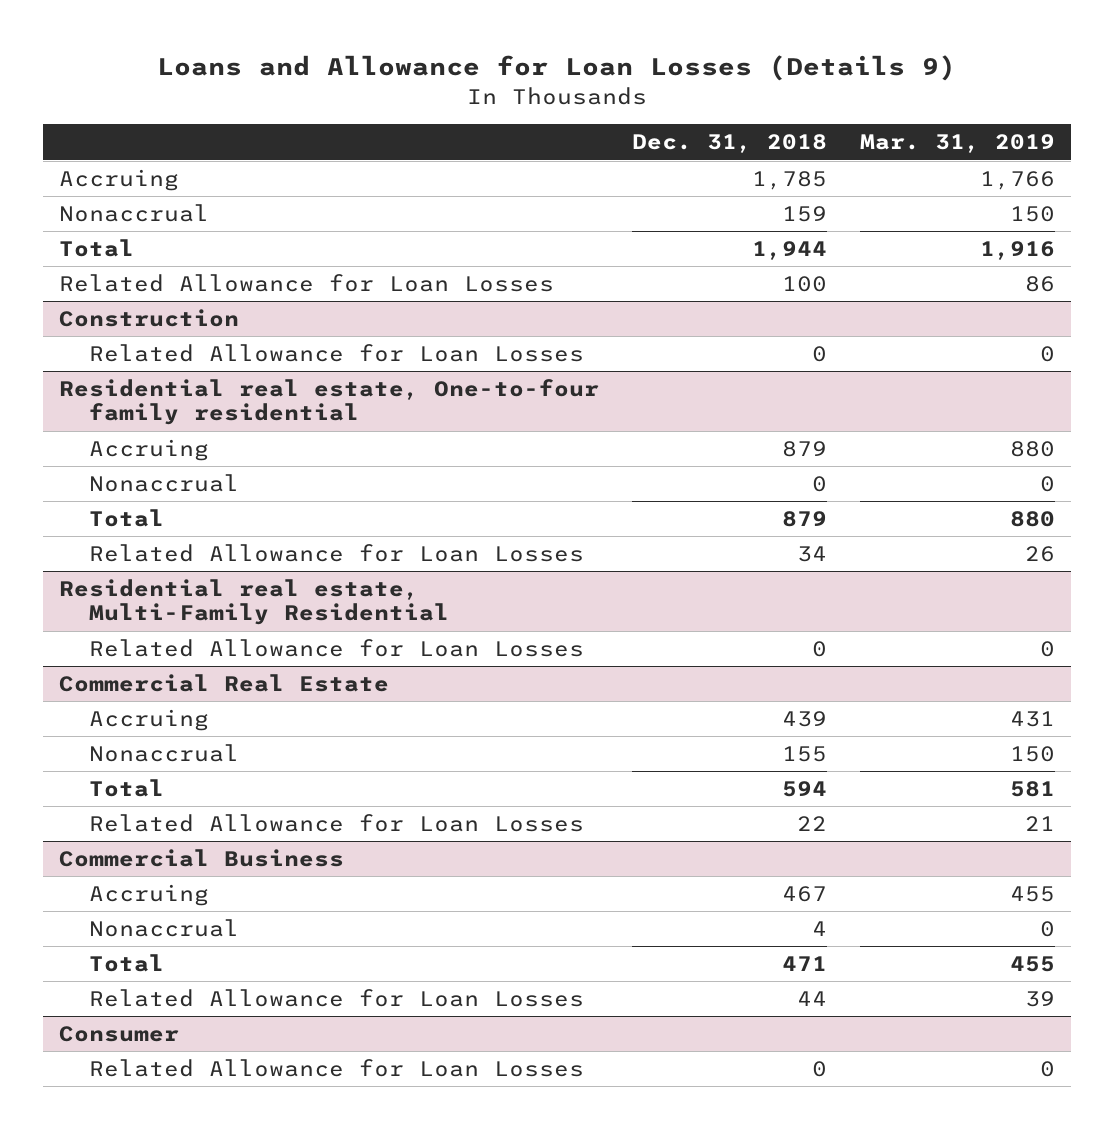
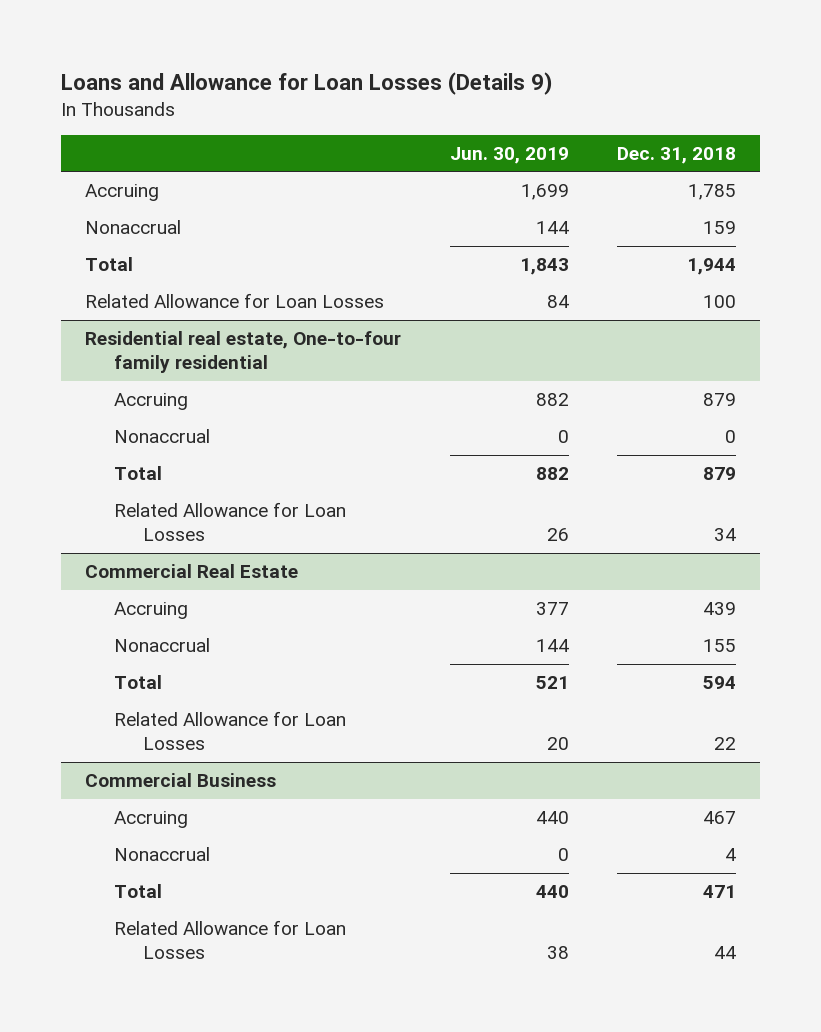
- | Dec. 31, 2018 | Mar. 31, 2019
+ | Jun. 30, 2019 | Dec. 31, 2018
- Construction
- Related Allowance for Loan Losses | 0 | 0
- Residential real estate, Multi-Family Residential
- Related Allowance for Loan Losses | 0 | 0
- Consumer
- Related Allowance for Loan Losses | 0 | 0

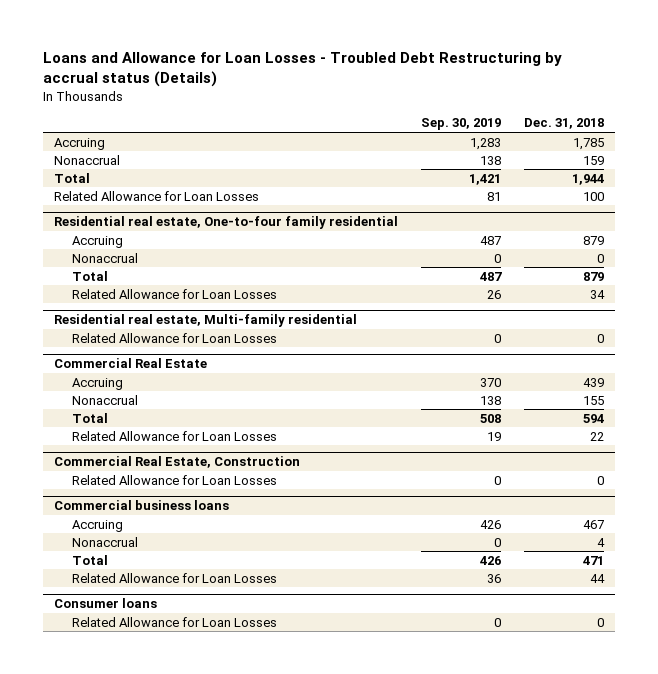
- Loans and Allowance for Loan Losses (Details 9)
+ Loans and Allowance for Loan Losses - Troubled Debt Restructuring by accrual status (Details)
- | Jun. 30, 2019 | Dec. 31, 2018
+ | Sep. 30, 2019 | Dec. 31, 2018
+ Residential real estate, Multi-family residential
+ Related Allowance for Loan Losses | 0 | 0
- Commercial Business
+ Commercial Real Estate, Construction
+ Related Allowance for Loan Losses | 0 | 0
+ Commercial business loans
+ Consumer loans
+ Related Allowance for Loan Losses | 0 | 0

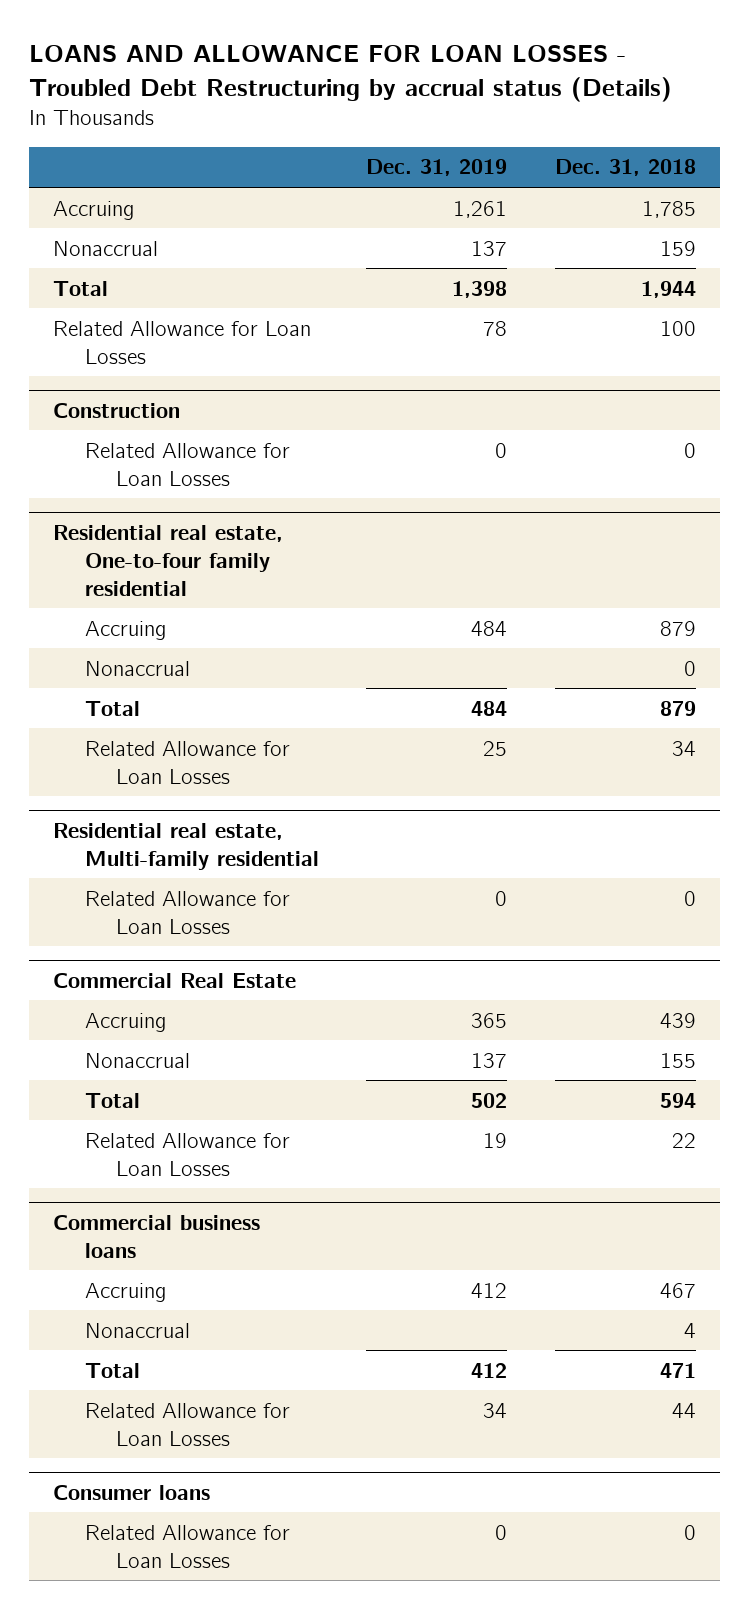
- Loans and Allowance for Loan Losses - Troubled Debt Restructuring by accrual status (Details)
+ LOANS AND ALLOWANCE FOR LOAN LOSSES - Troubled Debt Restructuring by accrual status (Details)
- | Sep. 30, 2019 | Dec. 31, 2018
+ | Dec. 31, 2019 | Dec. 31, 2018
+ Construction
+ Related Allowance for Loan Losses | 0 | 0
- Commercial Real Estate, Construction
- Related Allowance for Loan Losses | 0 | 0

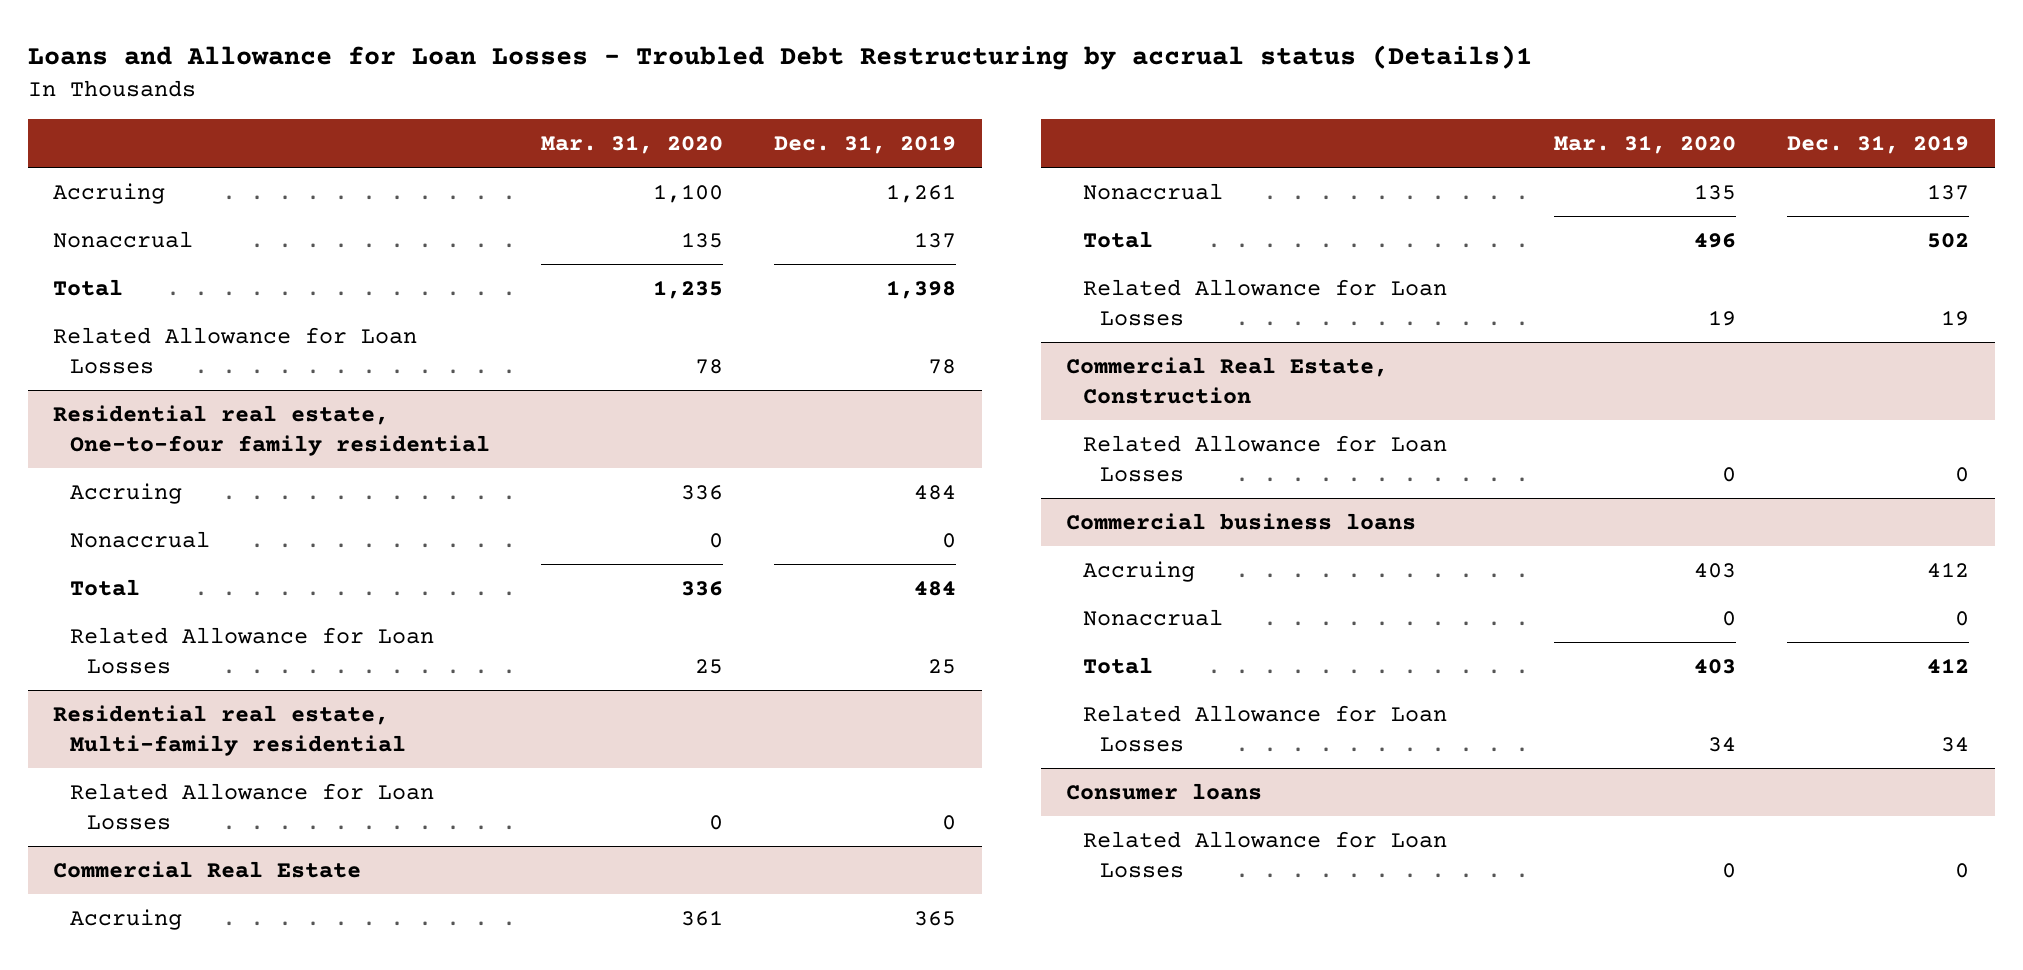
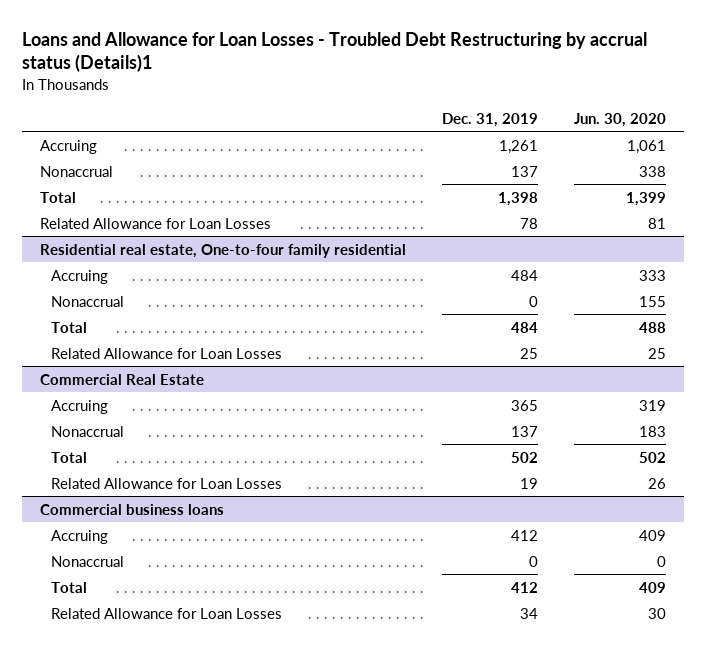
- | Mar. 31, 2020 | Dec. 31, 2019
+ | Dec. 31, 2019 | Jun. 30, 2020
- Residential real estate, Multi-family residential
- Related Allowance for Loan Losses | 0 | 0
- Commercial Real Estate, Construction
- Related Allowance for Loan Losses | 0 | 0
- Consumer loans
- Related Allowance for Loan Losses | 0 | 0

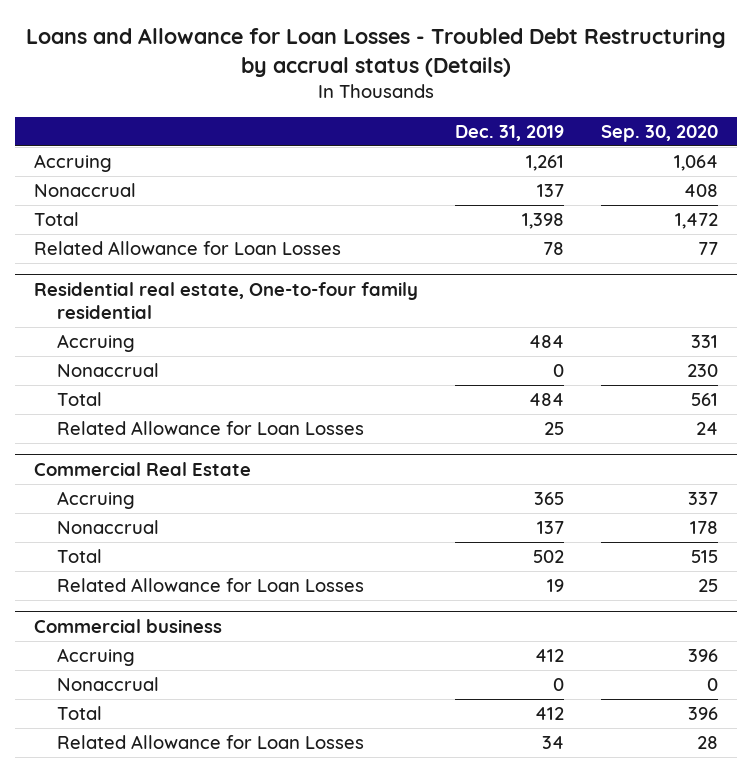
- Loans and Allowance for Loan Losses - Troubled Debt Restructuring by accrual status (Details)1
+ Loans and Allowance for Loan Losses - Troubled Debt Restructuring by accrual status (Details)
- | Dec. 31, 2019 | Jun. 30, 2020
+ | Dec. 31, 2019 | Sep. 30, 2020
- Commercial business loans
+ Commercial business

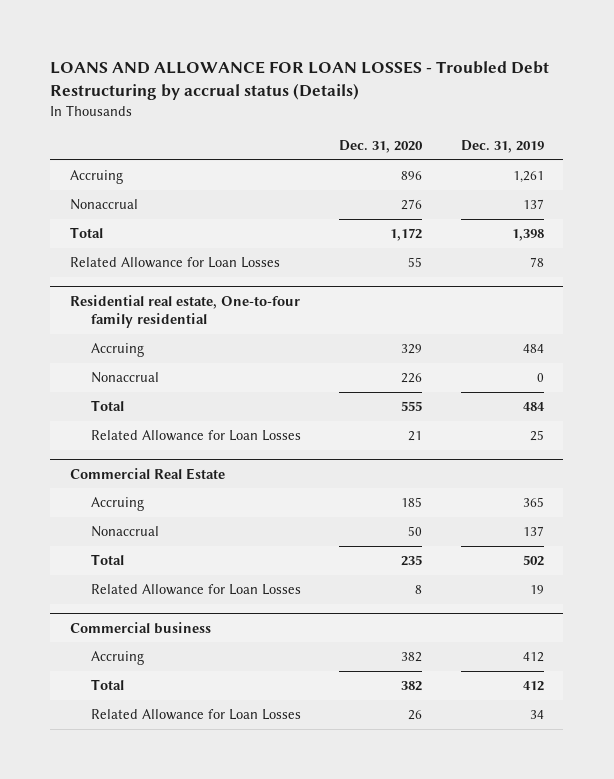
- Loans and Allowance for Loan Losses - Troubled Debt Restructuring by accrual status (Details)
+ LOANS AND ALLOWANCE FOR LOAN LOSSES - Troubled Debt Restructuring by accrual status (Details)
- | Dec. 31, 2019 | Sep. 30, 2020
+ | Dec. 31, 2020 | Dec. 31, 2019
@ Commercial business
- Nonaccrual | 0 | 0

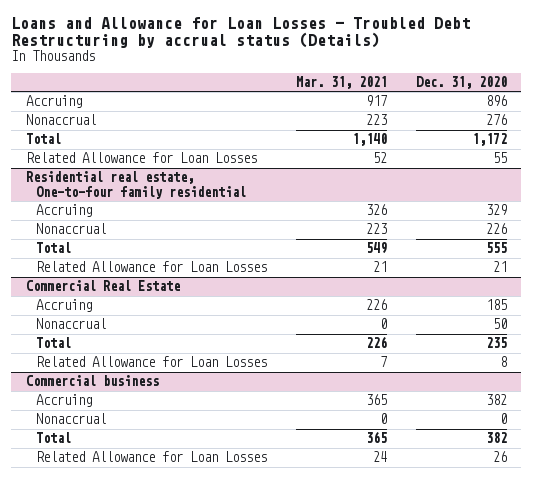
- LOANS AND ALLOWANCE FOR LOAN LOSSES - Troubled Debt Restructuring by accrual status (Details)
+ Loans and Allowance for Loan Losses - Troubled Debt Restructuring by accrual status (Details)
- | Dec. 31, 2020 | Dec. 31, 2019
+ | Mar. 31, 2021 | Dec. 31, 2020
@ Commercial business
+ Nonaccrual | 0 | 0

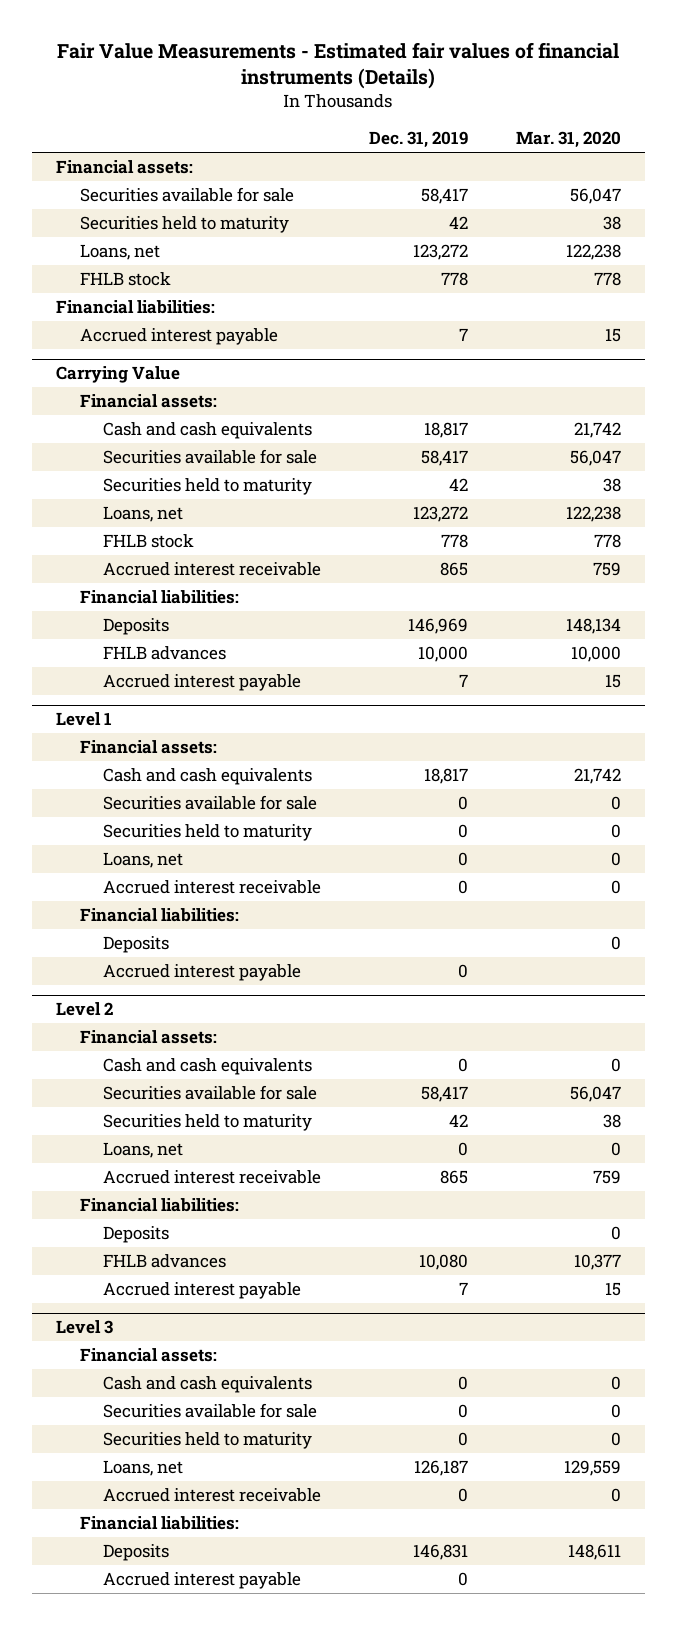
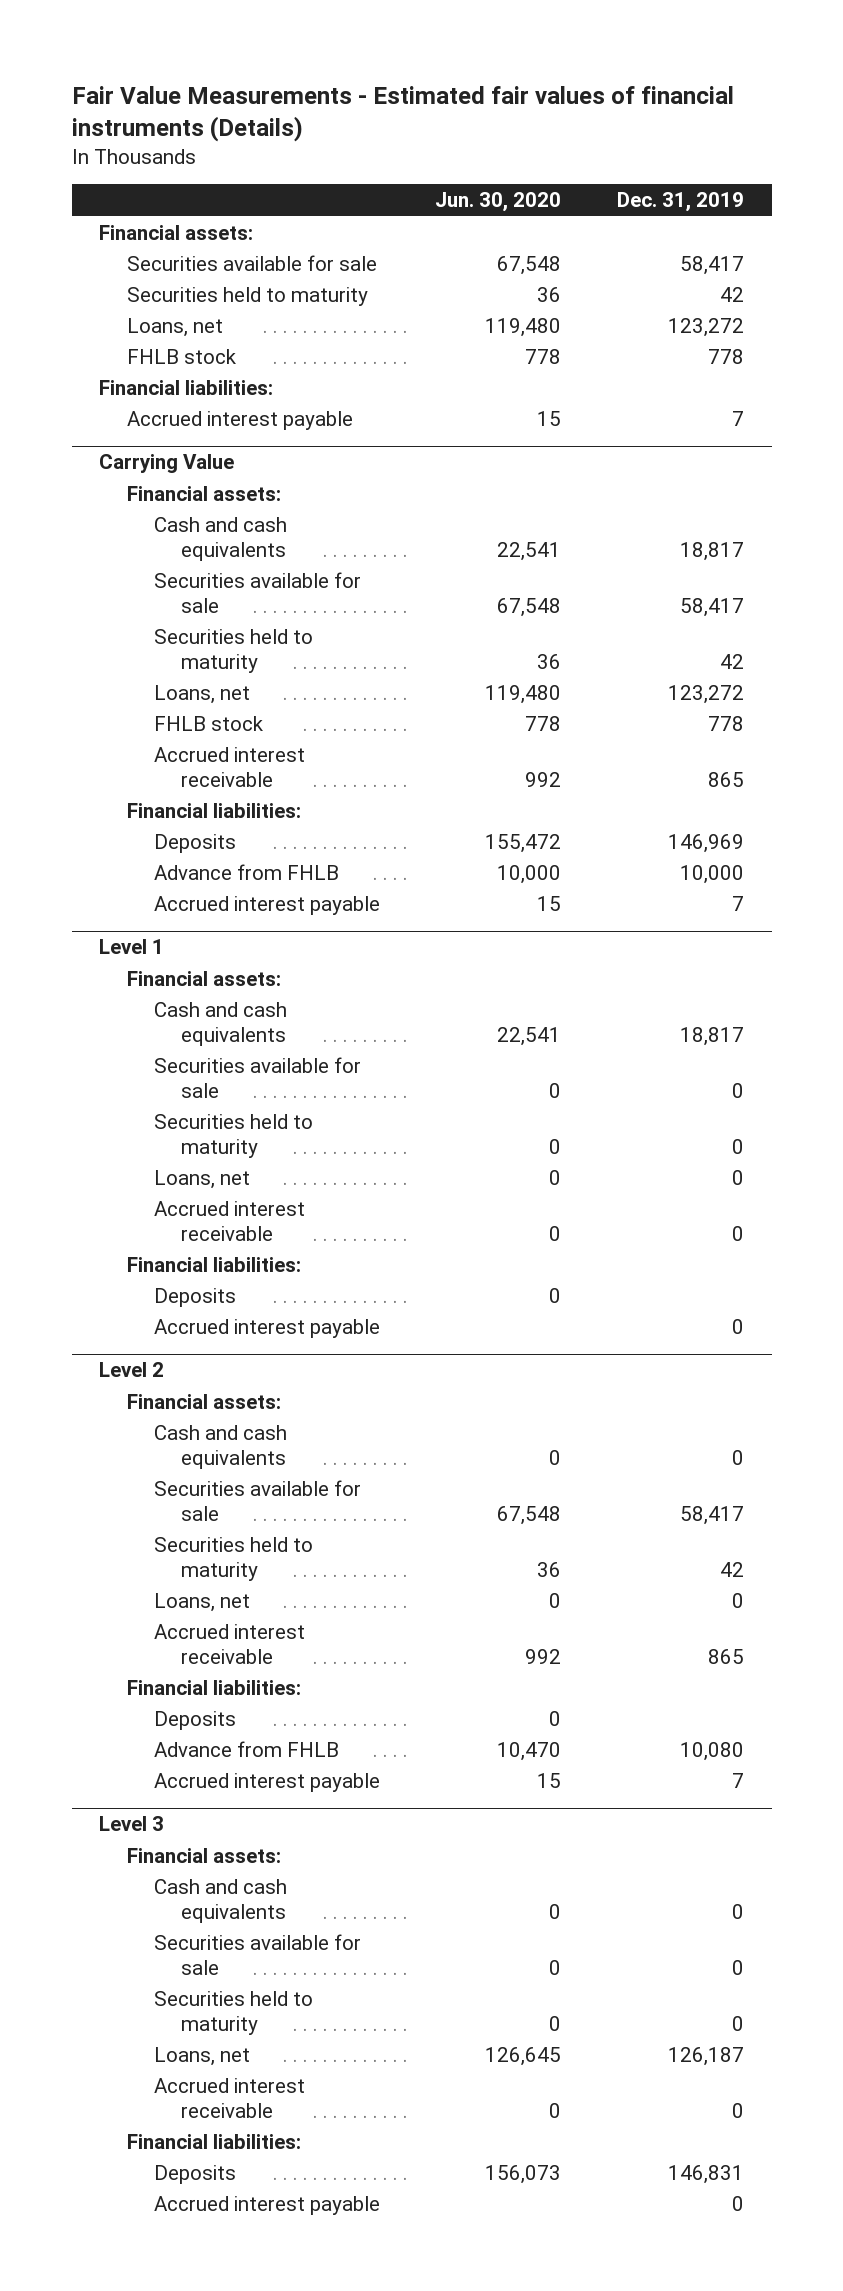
- | Dec. 31, 2019 | Mar. 31, 2020
+ | Jun. 30, 2020 | Dec. 31, 2019
@ Carrying Value
- FHLB advances | 10,000 | 10,000
+ Advance from FHLB | 10,000 | 10,000
@ Level 2
- FHLB advances | 10,080 | 10,377
+ Advance from FHLB | 10,470 | 10,080

